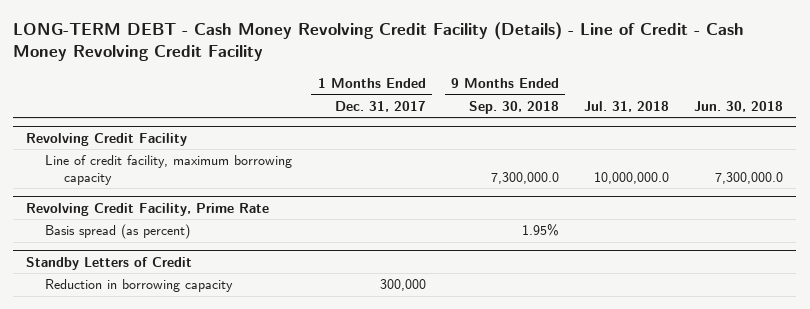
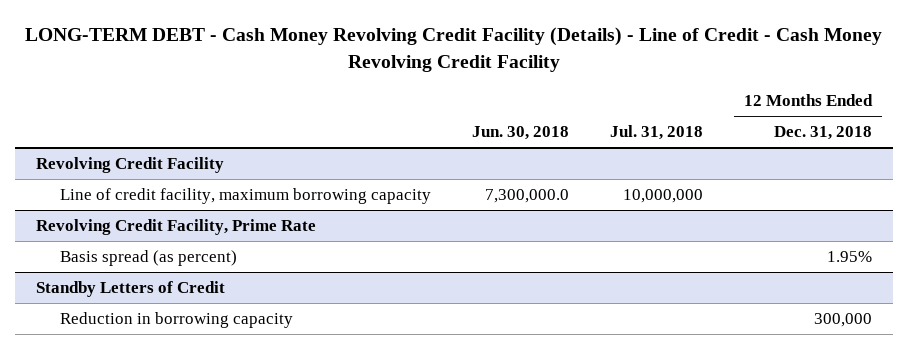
- | 1 Months Ended Dec. 31, 2017 | 9 Months Ended Sep. 30, 2018 | Jul. 31, 2018 | Jun. 30, 2018
+ | Jun. 30, 2018 | Jul. 31, 2018 | 12 Months Ended Dec. 31, 2018
@ Revolving Credit Facility
- Line of credit facility, maximum borrowing capacity | | 7,300,000.0 | 10,000,000.0 | 7,300,000.0
+ Line of credit facility, maximum borrowing capacity | 7,300,000.0 | 10,000,000 |

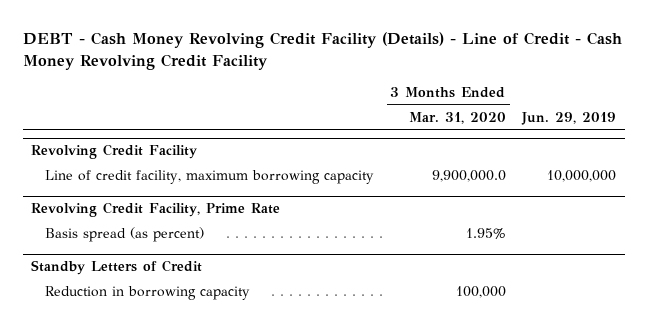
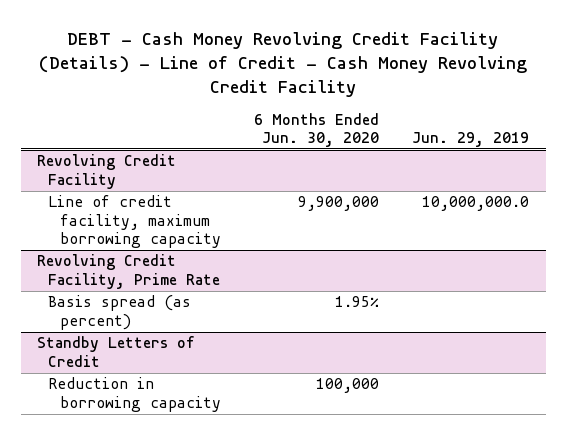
- | 3 Months Ended Mar. 31, 2020 | Jun. 29, 2019
+ | 6 Months Ended Jun. 30, 2020 | Jun. 29, 2019
@ Revolving Credit Facility
- Line of credit facility, maximum borrowing capacity | 9,900,000.0 | 10,000,000
+ Line of credit facility, maximum borrowing capacity | 9,900,000 | 10,000,000.0

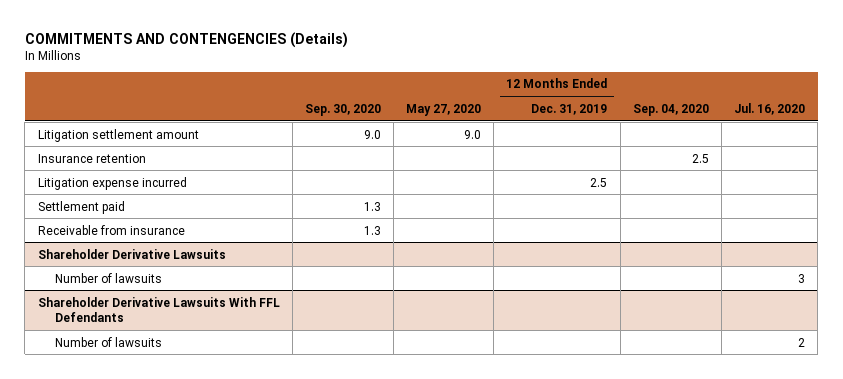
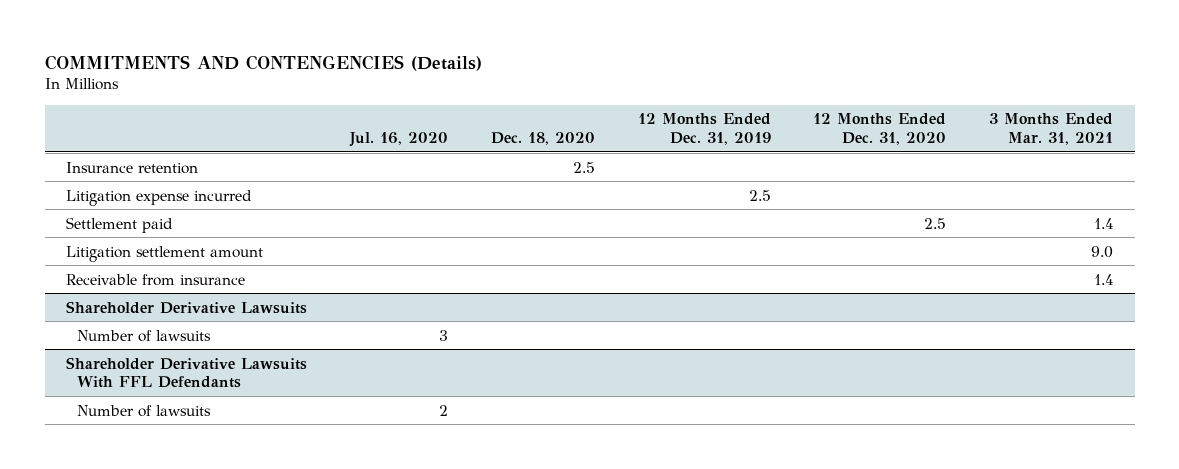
- | Sep. 30, 2020 | May 27, 2020 | 12 Months Ended Dec. 31, 2019 | Sep. 04, 2020 | Jul. 16, 2020
+ | Jul. 16, 2020 | Dec. 18, 2020 | 12 Months Ended Dec. 31, 2019 | 12 Months Ended Dec. 31, 2020 | 3 Months Ended Mar. 31, 2021
moved down: Litigation settlement amount | | | | | 9.0

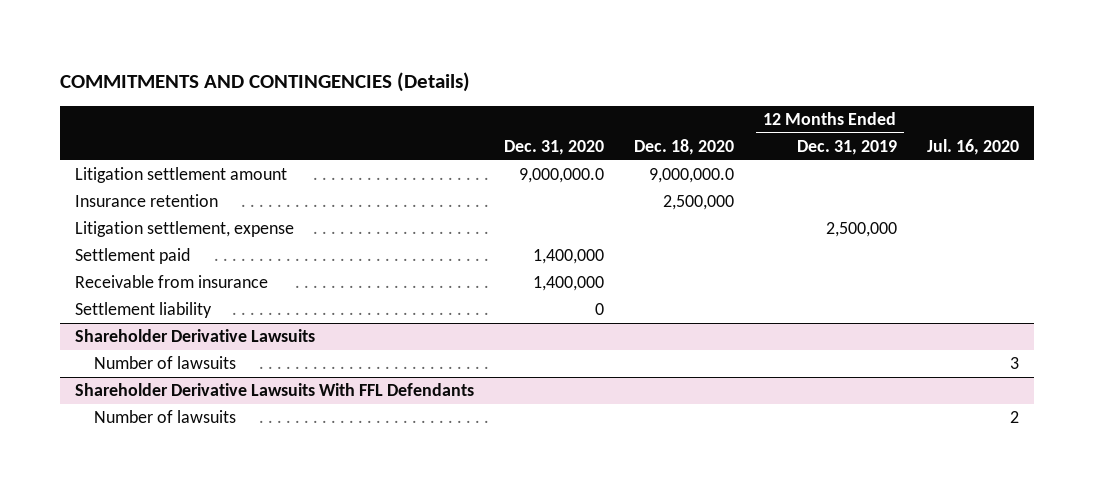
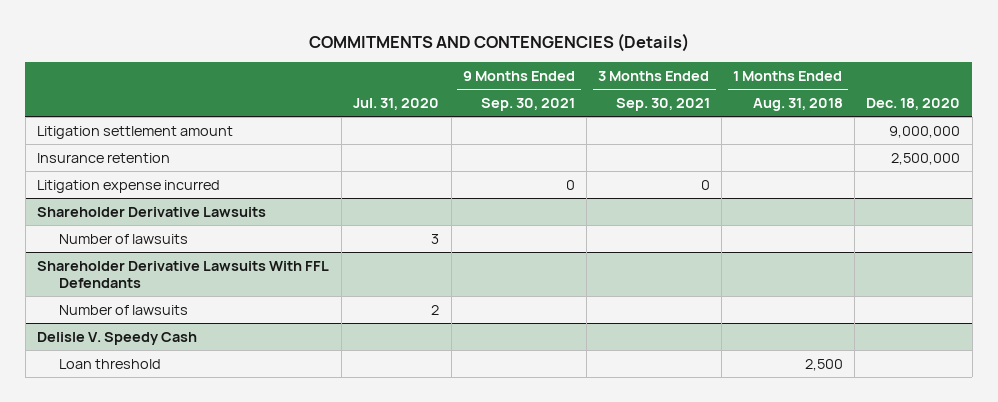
- COMMITMENTS AND CONTINGENCIES (Details)
+ COMMITMENTS AND CONTENGENCIES (Details)
- | Dec. 31, 2020 | Dec. 18, 2020 | 12 Months Ended Dec. 31, 2019 | Jul. 16, 2020
+ | Jul. 31, 2020 | 9 Months Ended Sep. 30, 2021 | 3 Months Ended Sep. 30, 2021 | 1 Months Ended Aug. 31, 2018 | Dec. 18, 2020
- Litigation settlement amount | 9,000,000.0 | 9,000,000.0 | |
+ Litigation settlement amount | | | | | 9,000,000
- Litigation settlement, expense | | | 2,500,000 |
- Settlement paid | 1,400,000 | | |
- Receivable from insurance | 1,400,000 | | |
- Settlement liability | 0 | | |
+ Litigation expense incurred | | 0 | 0 | |
+ Delisle V. Speedy Cash
+ Loan threshold | | | | 2,500 |

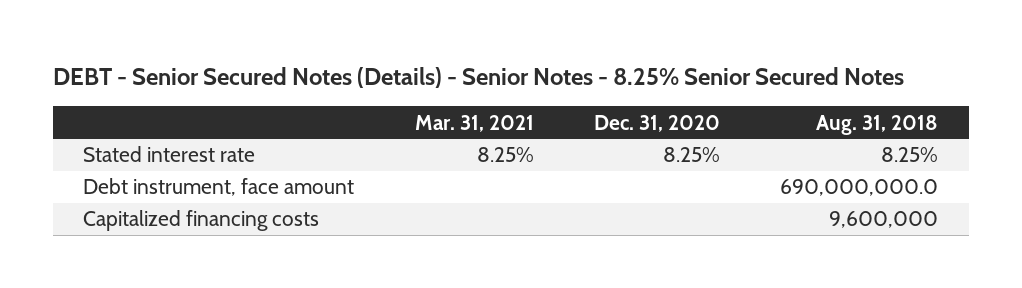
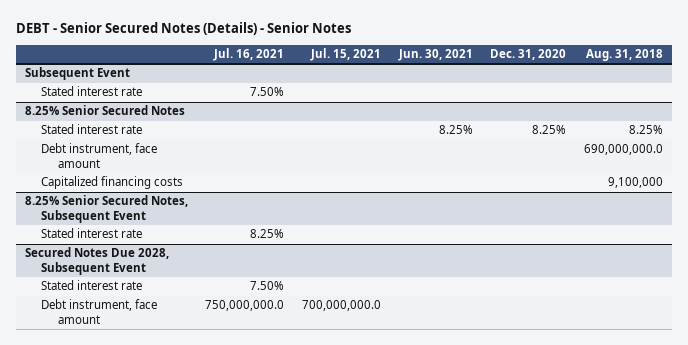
- DEBT - Senior Secured Notes (Details) - Senior Notes - 8.25% Senior Secured Notes
+ DEBT - Senior Secured Notes (Details) - Senior Notes
- | Mar. 31, 2021 | Dec. 31, 2020 | Aug. 31, 2018
+ | Jul. 16, 2021 | Jul. 15, 2021 | Jun. 30, 2021 | Dec. 31, 2020 | Aug. 31, 2018
+ Subsequent Event
+ Stated interest rate | 7.50% | | | |
+ 8.25% Senior Secured Notes
- Capitalized financing costs | | | 9,600,000
+ Capitalized financing costs | | | | | 9,100,000
+ 8.25% Senior Secured Notes, Subsequent Event
+ Stated interest rate | 8.25% | | | |
+ Secured Notes Due 2028, Subsequent Event
+ Stated interest rate | 7.50% | | | |
+ Debt instrument, face amount | 750,000,000.0 | 700,000,000.0 | | |

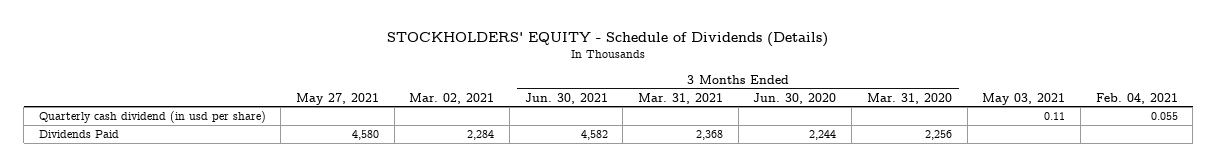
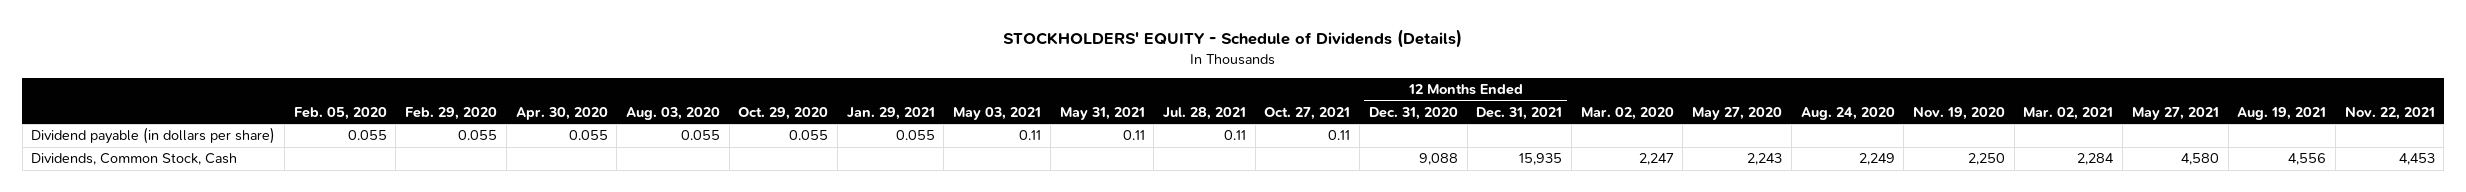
- | May 27, 2021 | Mar. 02, 2021 | 3 Months Ended Jun. 30, 2021 | 3 Months Ended Mar. 31, 2021 | 3 Months Ended Jun. 30, 2020 | 3 Months Ended Mar. 31, 2020 | May 03, 2021 | Feb. 04, 2021
+ | Feb. 05, 2020 | Feb. 29, 2020 | Apr. 30, 2020 | Aug. 03, 2020 | Oct. 29, 2020 | Jan. 29, 2021 | May 03, 2021 | May 31, 2021 | Jul. 28, 2021 | Oct. 27, 2021 | 12 Months Ended Dec. 31, 2020 | 12 Months Ended Dec. 31, 2021 | Mar. 02, 2020 | May 27, 2020 | Aug. 24, 2020 | Nov. 19, 2020 | Mar. 02, 2021 | May 27, 2021 | Aug. 19, 2021 | Nov. 22, 2021
- Quarterly cash dividend (in usd per share) | | | | | | | 0.11 | 0.055
- Dividends Paid | 4,580 | 2,284 | 4,582 | 2,368 | 2,244 | 2,256 | |
+ Dividend payable (in dollars per share) | 0.055 | 0.055 | 0.055 | 0.055 | 0.055 | 0.055 | 0.11 | 0.11 | 0.11 | 0.11 | | | | | | | | | |
+ Dividends, Common Stock, Cash | | | | | | | | | | | 9,088 | 15,935 | 2,247 | 2,243 | 2,249 | 2,250 | 2,284 | 4,580 | 4,556 | 4,453

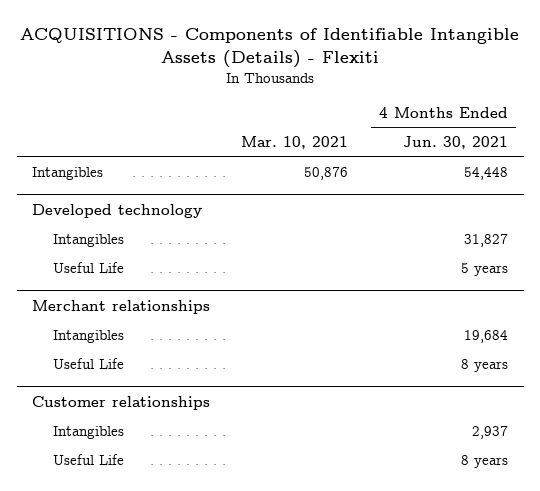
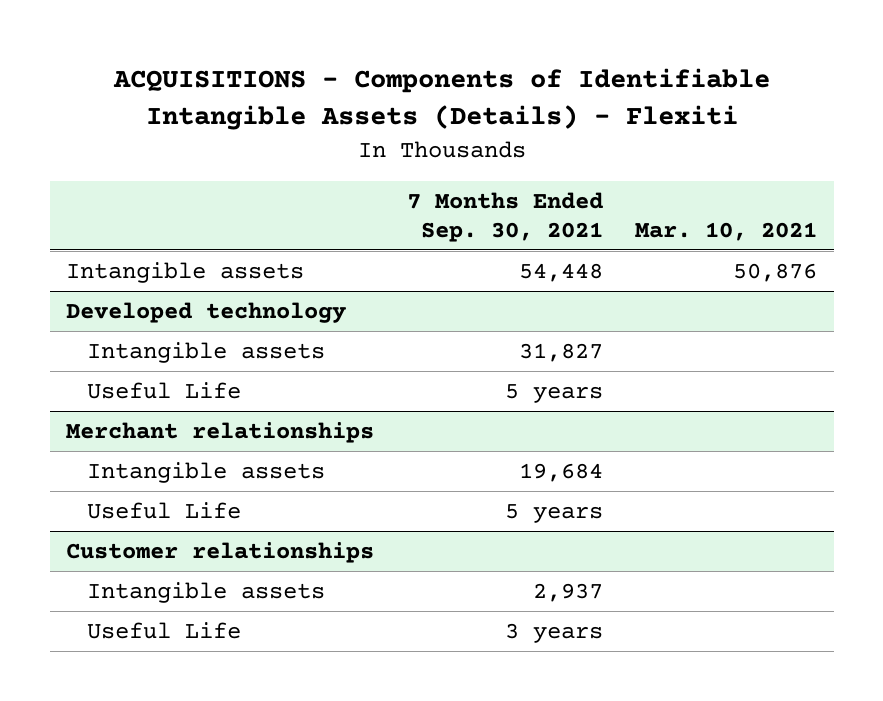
- | Mar. 10, 2021 | 4 Months Ended Jun. 30, 2021
+ | 7 Months Ended Sep. 30, 2021 | Mar. 10, 2021
- Intangibles | 50,876 | 54,448
+ Intangible assets | 54,448 | 50,876
@ Developed technology
- Intangibles | | 31,827
+ Intangible assets | 31,827 |
@ Merchant relationships
- Intangibles | | 19,684
+ Intangible assets | 19,684 |
@ Customer relationships
- Intangibles | | 2,937
+ Intangible assets | 2,937 |

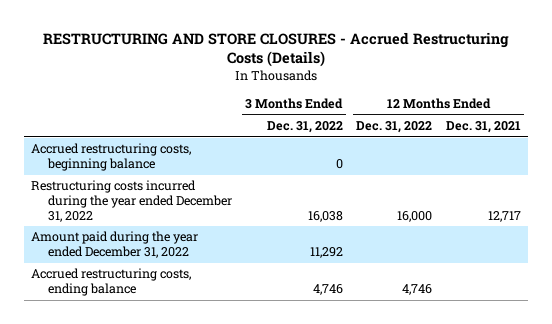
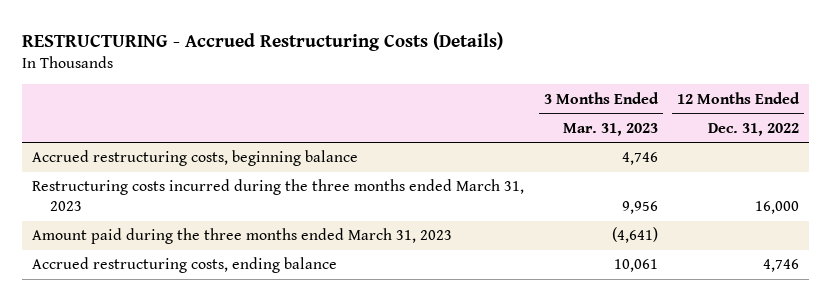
- RESTRUCTURING AND STORE CLOSURES - Accrued Restructuring Costs (Details)
+ RESTRUCTURING - Accrued Restructuring Costs (Details)
- | 3 Months Ended Dec. 31, 2022 | 12 Months Ended Dec. 31, 2022 | 12 Months Ended Dec. 31, 2021
+ | 3 Months Ended Mar. 31, 2023 | 12 Months Ended Dec. 31, 2022
- Restructuring costs incurred during the year ended December 31, 2022 | 16,038 | 16,000 | 12,717
- Amount paid during the year ended December 31, 2022 | 11,292 | |
+ Restructuring costs incurred during the three months ended March 31, 2023 | 9,956 | 16,000
+ Amount paid during the three months ended March 31, 2023 | (4,641) |

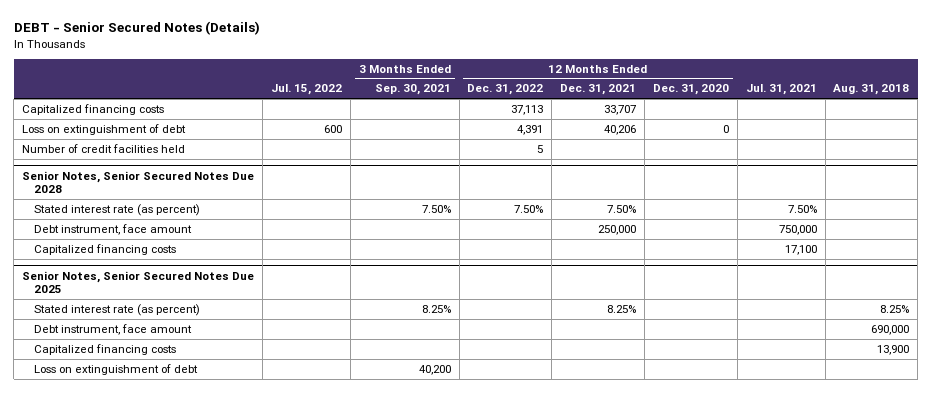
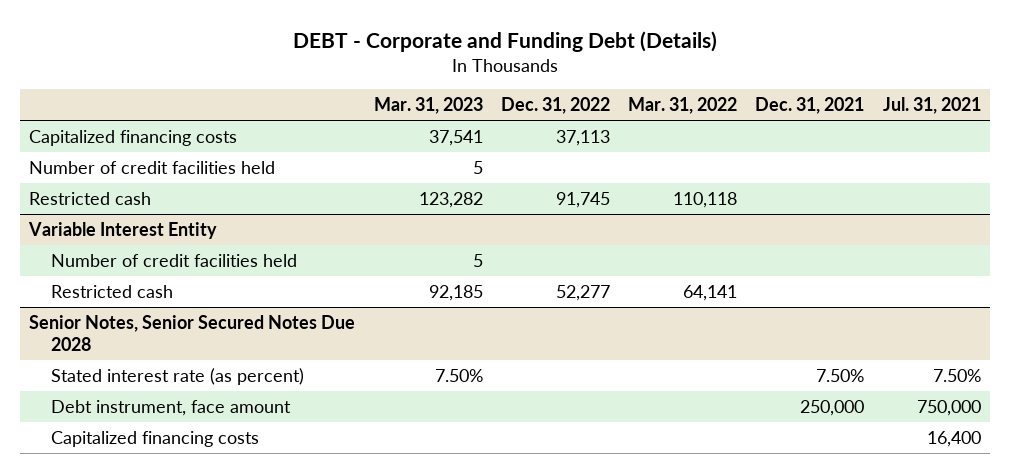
- DEBT - Senior Secured Notes (Details)
+ DEBT - Corporate and Funding Debt (Details)
- | Jul. 15, 2022 | 3 Months Ended Sep. 30, 2021 | 12 Months Ended Dec. 31, 2022 | 12 Months Ended Dec. 31, 2021 | 12 Months Ended Dec. 31, 2020 | Jul. 31, 2021 | Aug. 31, 2018
+ | Mar. 31, 2023 | Dec. 31, 2022 | Mar. 31, 2022 | Dec. 31, 2021 | Jul. 31, 2021
- Loss on extinguishment of debt | 600 | | 4,391 | 40,206 | 0 | |
+ Restricted cash | 123,282 | 91,745 | 110,118 | |
+ Variable Interest Entity
+ Number of credit facilities held | 5 | | | |
+ Restricted cash | 92,185 | 52,277 | 64,141 | |
@ Senior Notes, Senior Secured Notes Due 2028
- Capitalized financing costs | | | | | | 17,100 |
- Senior Notes, Senior Secured Notes Due 2025
- Stated interest rate (as percent) | | 8.25% | | 8.25% | | | 8.25%
- Debt instrument, face amount | | | | | | | 690,000
- Capitalized financing costs | | | | | | | 13,900
- Loss on extinguishment of debt | | 40,200 | | | | |
@ Senior Notes, Senior Secured Notes Due 2028
+ Capitalized financing costs | | | | | 16,400

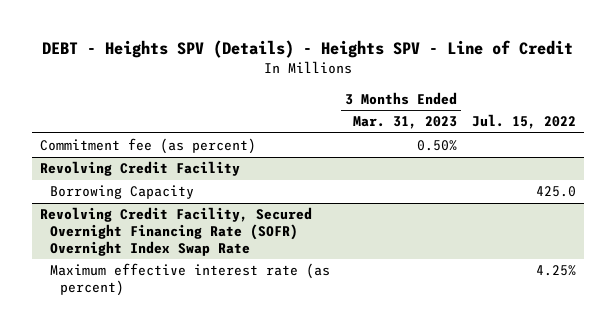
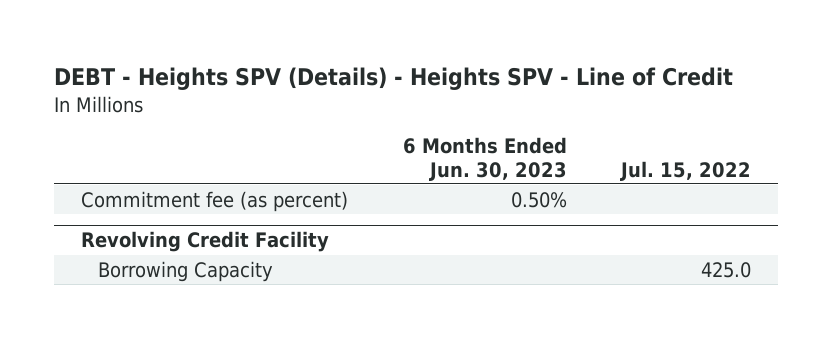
- | 3 Months Ended Mar. 31, 2023 | Jul. 15, 2022
+ | 6 Months Ended Jun. 30, 2023 | Jul. 15, 2022
- Revolving Credit Facility, Secured Overnight Financing Rate (SOFR) Overnight Index Swap Rate
- Maximum effective interest rate (as percent) | | 4.25%

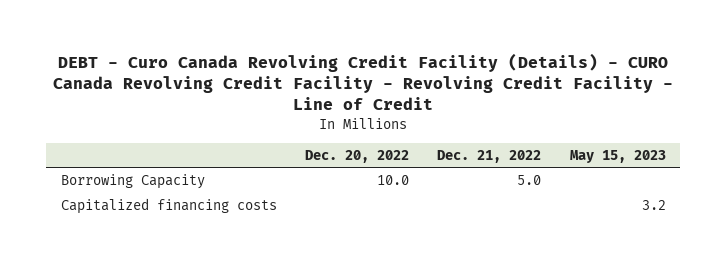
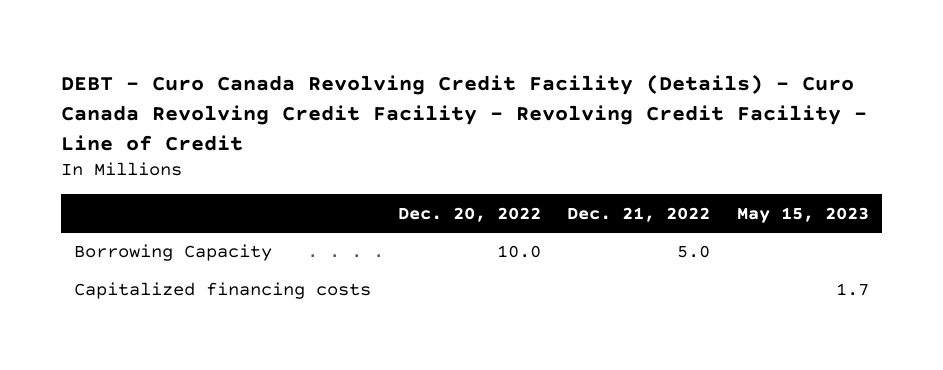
- DEBT - Curo Canada Revolving Credit Facility (Details) - CURO Canada Revolving Credit Facility - Revolving Credit Facility - Line of Credit
+ DEBT - Curo Canada Revolving Credit Facility (Details) - Curo Canada Revolving Credit Facility - Revolving Credit Facility - Line of Credit
- Capitalized financing costs | | | 3.2
+ Capitalized financing costs | | | 1.7

